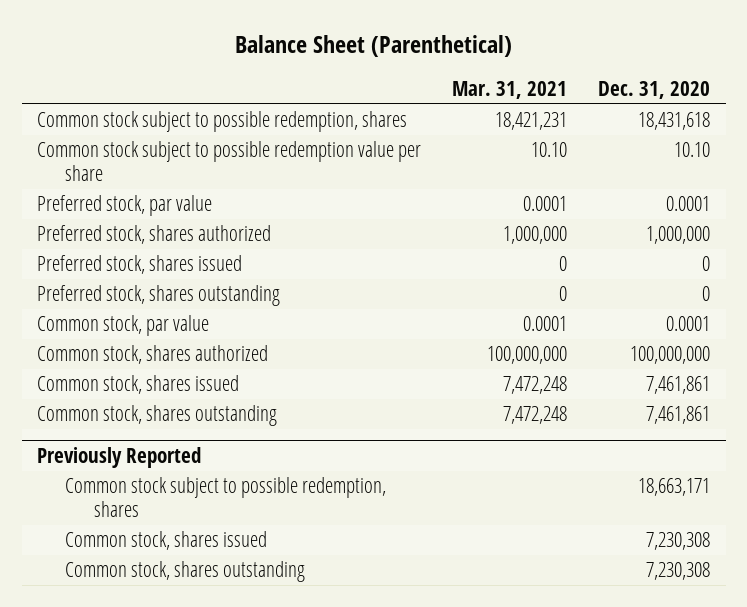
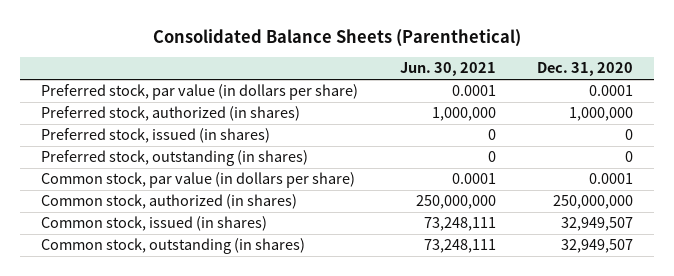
- Balance Sheet (Parenthetical)
+ Consolidated Balance Sheets (Parenthetical)
- | Mar. 31, 2021 | Dec. 31, 2020
+ | Jun. 30, 2021 | Dec. 31, 2020
- Common stock subject to possible redemption, shares | 18,421,231 | 18,431,618
- Common stock subject to possible redemption value per share | 10.10 | 10.10
- Preferred stock, par value | 0.0001 | 0.0001
- Preferred stock, shares authorized | 1,000,000 | 1,000,000
- Preferred stock, shares issued | 0 | 0
- Preferred stock, shares outstanding | 0 | 0
- Common stock, par value | 0.0001 | 0.0001
- Common stock, shares authorized | 100,000,000 | 100,000,000
- Common stock, shares issued | 7,472,248 | 7,461,861
- Common stock, shares outstanding | 7,472,248 | 7,461,861
- Previously Reported
- Common stock subject to possible redemption, shares | | 18,663,171
- Common stock, shares issued | | 7,230,308
- Common stock, shares outstanding | | 7,230,308
+ Preferred stock, par value (in dollars per share) | 0.0001 | 0.0001
+ Preferred stock, authorized (in shares) | 1,000,000 | 1,000,000
+ Preferred stock, issued (in shares) | 0 | 0
+ Preferred stock, outstanding (in shares) | 0 | 0
+ Common stock, par value (in dollars per share) | 0.0001 | 0.0001
+ Common stock, authorized (in shares) | 250,000,000 | 250,000,000
+ Common stock, issued (in shares) | 73,248,111 | 32,949,507
+ Common stock, outstanding (in shares) | 73,248,111 | 32,949,507

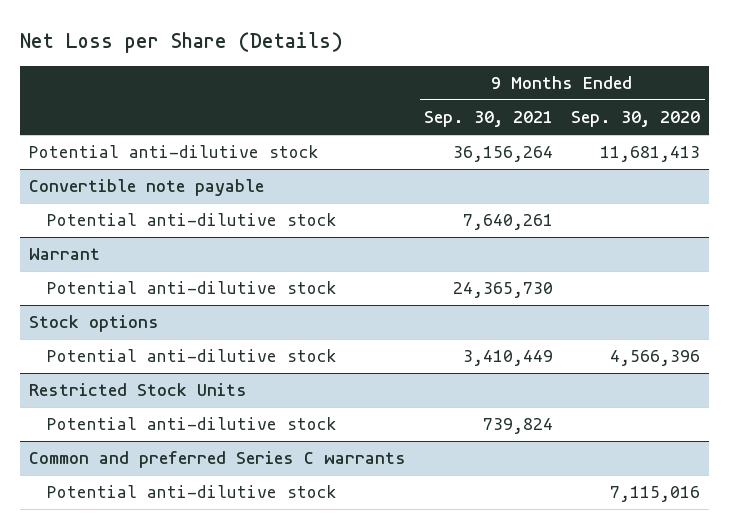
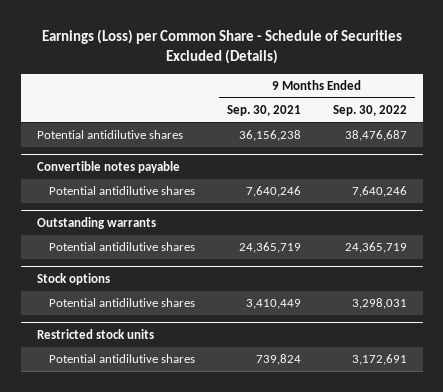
- Net Loss per Share (Details)
+ Earnings (Loss) per Common Share - Schedule of Securities Excluded (Details)
- | 9 Months Ended Sep. 30, 2021 | 9 Months Ended Sep. 30, 2020
+ | 9 Months Ended Sep. 30, 2021 | 9 Months Ended Sep. 30, 2022
- Potential anti-dilutive stock | 36,156,264 | 11,681,413
- Convertible note payable
- Potential anti-dilutive stock | 7,640,261 |
- Warrant
- Potential anti-dilutive stock | 24,365,730 |
+ Potential antidilutive shares | 36,156,238 | 38,476,687
+ Convertible notes payable
+ Potential antidilutive shares | 7,640,246 | 7,640,246
+ Outstanding warrants
+ Potential antidilutive shares | 24,365,719 | 24,365,719
@ Stock options
- Potential anti-dilutive stock | 3,410,449 | 4,566,396
- Restricted Stock Units
- Potential anti-dilutive stock | 739,824 |
- Common and preferred Series C warrants
- Potential anti-dilutive stock | | 7,115,016
@ Stock options
+ Potential antidilutive shares | 3,410,449 | 3,298,031
+ Restricted stock units
+ Potential antidilutive shares | 739,824 | 3,172,691

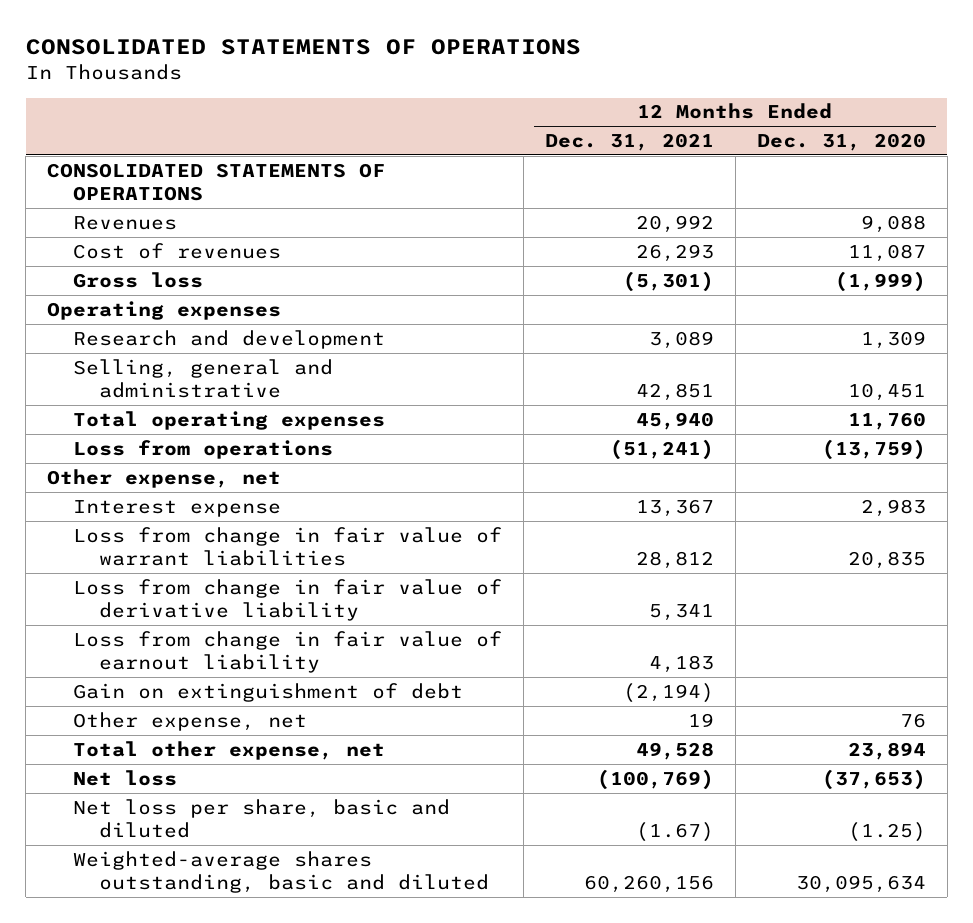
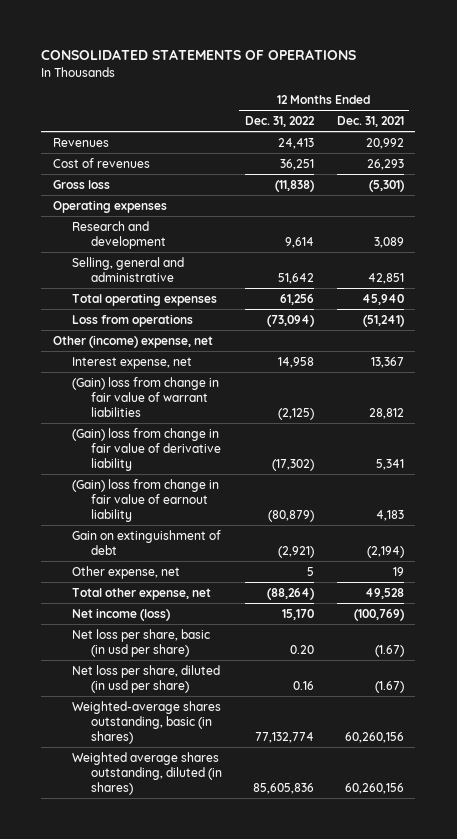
- | 12 Months Ended Dec. 31, 2021 | 12 Months Ended Dec. 31, 2020
+ | 12 Months Ended Dec. 31, 2022 | 12 Months Ended Dec. 31, 2021
- CONSOLIDATED STATEMENTS OF OPERATIONS
- Other expense, net
- Interest expense | 13,367 | 2,983
- Loss from change in fair value of warrant liabilities | 28,812 | 20,835
- Loss from change in fair value of derivative liability | 5,341 |
- Loss from change in fair value of earnout liability | 4,183 |
+ Other (income) expense, net
+ Interest expense, net | 14,958 | 13,367
+ (Gain) loss from change in fair value of warrant liabilities | (2,125) | 28,812
+ (Gain) loss from change in fair value of derivative liability | (17,302) | 5,341
+ (Gain) loss from change in fair value of earnout liability | (80,879) | 4,183
- Net loss | (100,769) | (37,653)
- Net loss per share, basic and diluted | (1.67) | (1.25)
- Weighted-average shares outstanding, basic and diluted | 60,260,156 | 30,095,634
+ Net income (loss) | 15,170 | (100,769)
+ Net loss per share, basic (in usd per share) | 0.20 | (1.67)
+ Net loss per share, diluted (in usd per share) | 0.16 | (1.67)
+ Weighted-average shares outstanding, basic (in shares) | 77,132,774 | 60,260,156
+ Weighted average shares outstanding, diluted (in shares) | 85,605,836 | 60,260,156

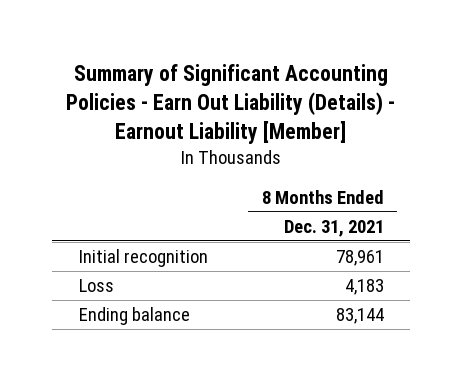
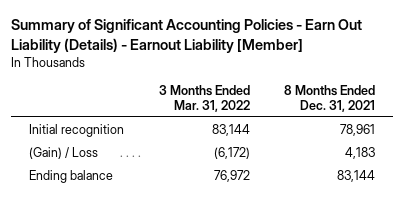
- | 8 Months Ended Dec. 31, 2021
+ | 3 Months Ended Mar. 31, 2022 | 8 Months Ended Dec. 31, 2021
- Loss | 4,183
+ (Gain) / Loss | (6,172) | 4,183

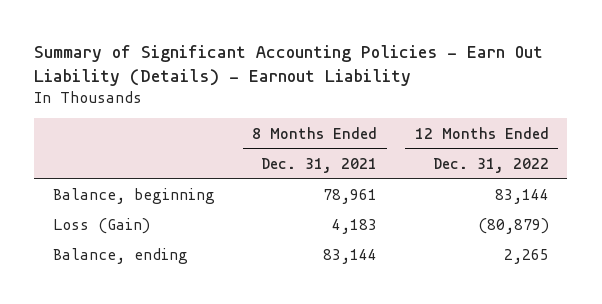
- Summary of Significant Accounting Policies - Earn Out Liability (Details) - Earnout Liability [Member]
+ Summary of Significant Accounting Policies - Earn Out Liability (Details) - Earnout Liability
- | 3 Months Ended Mar. 31, 2022 | 8 Months Ended Dec. 31, 2021
+ | 8 Months Ended Dec. 31, 2021 | 12 Months Ended Dec. 31, 2022
- Initial recognition | 83,144 | 78,961
- (Gain) / Loss | (6,172) | 4,183
- Ending balance | 76,972 | 83,144
+ Balance, beginning | 78,961 | 83,144
+ Loss (Gain) | 4,183 | (80,879)
+ Balance, ending | 83,144 | 2,265

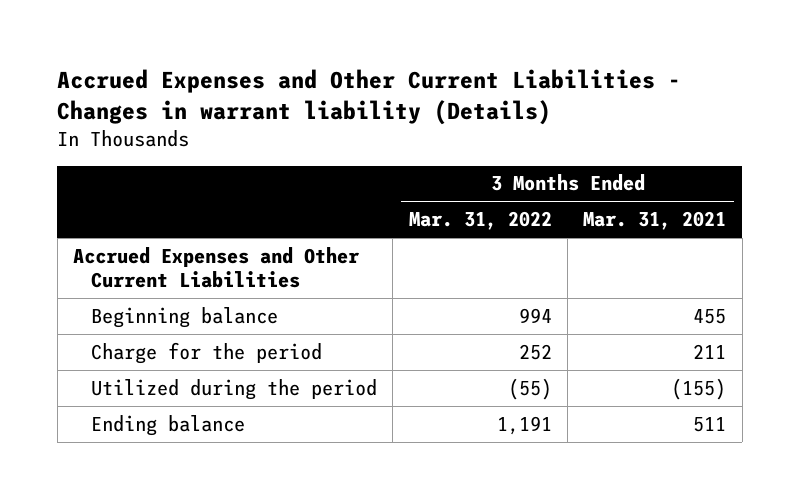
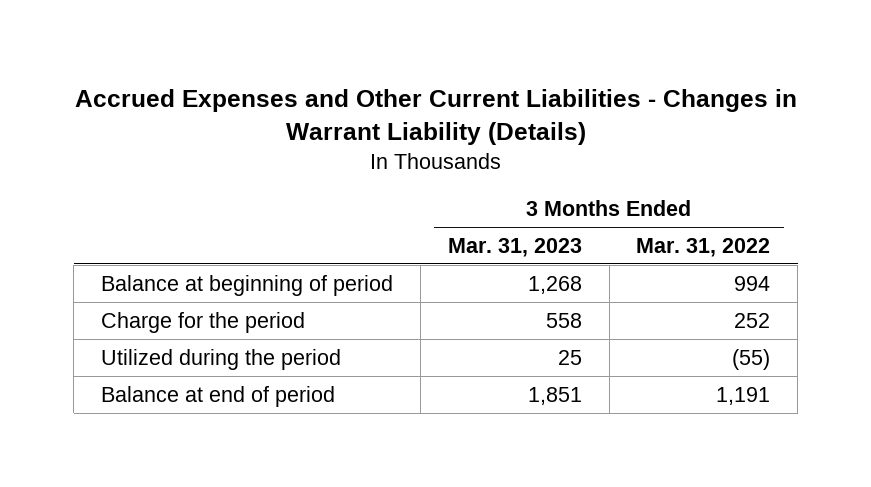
- Accrued Expenses and Other Current Liabilities - Changes in warrant liability (Details)
+ Accrued Expenses and Other Current Liabilities - Changes in Warrant Liability (Details)
- | 3 Months Ended Mar. 31, 2022 | 3 Months Ended Mar. 31, 2021
+ | 3 Months Ended Mar. 31, 2023 | 3 Months Ended Mar. 31, 2022
- Accrued Expenses and Other Current Liabilities
- Beginning balance | 994 | 455
+ Balance at beginning of period | 1,268 | 994
- Ending balance | 1,191 | 511
+ Balance at end of period | 1,851 | 1,191

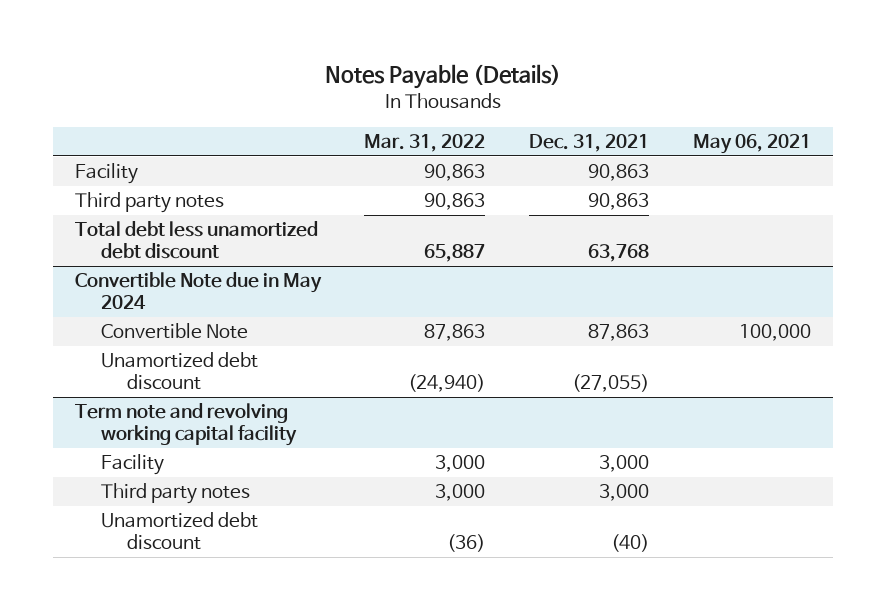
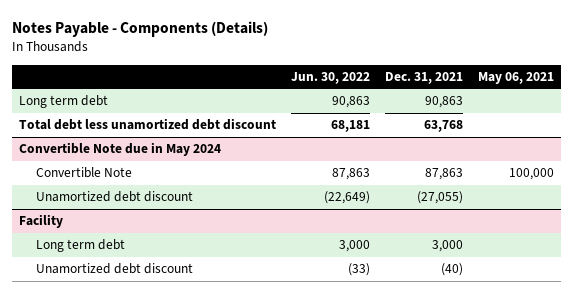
- Notes Payable (Details)
+ Notes Payable - Components (Details)
- | Mar. 31, 2022 | Dec. 31, 2021 | May 06, 2021
+ | Jun. 30, 2022 | Dec. 31, 2021 | May 06, 2021
- Facility | 90,863 | 90,863 |
- Third party notes | 90,863 | 90,863 |
+ Long term debt | 90,863 | 90,863 |
- Term note and revolving working capital facility
- Facility | 3,000 | 3,000 |
- Third party notes | 3,000 | 3,000 |
+ Facility
+ Long term debt | 3,000 | 3,000 |

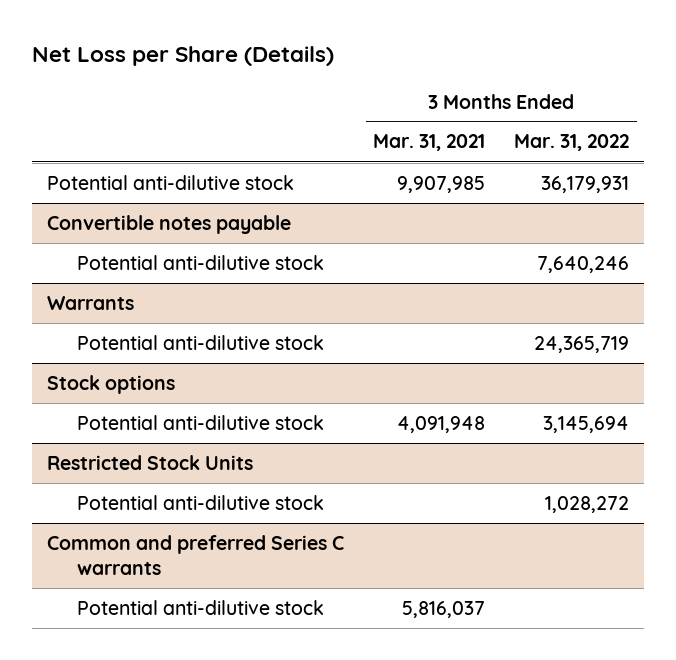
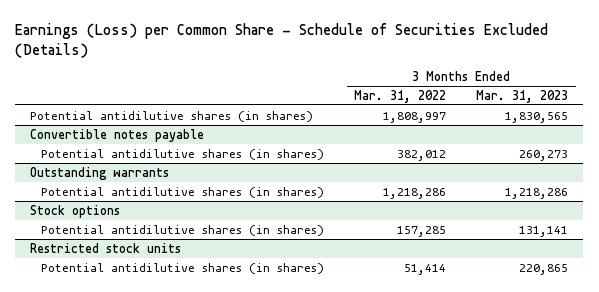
- Net Loss per Share (Details)
+ Earnings (Loss) per Common Share - Schedule of Securities Excluded (Details)
- | 3 Months Ended Mar. 31, 2021 | 3 Months Ended Mar. 31, 2022
+ | 3 Months Ended Mar. 31, 2022 | 3 Months Ended Mar. 31, 2023
- Potential anti-dilutive stock | 9,907,985 | 36,179,931
+ Potential antidilutive shares (in shares) | 1,808,997 | 1,830,565
@ Convertible notes payable
- Potential anti-dilutive stock | | 7,640,246
- Warrants
- Potential anti-dilutive stock | | 24,365,719
@ Convertible notes payable
+ Potential antidilutive shares (in shares) | 382,012 | 260,273
+ Outstanding warrants
+ Potential antidilutive shares (in shares) | 1,218,286 | 1,218,286
@ Stock options
- Potential anti-dilutive stock | 4,091,948 | 3,145,694
- Restricted Stock Units
- Potential anti-dilutive stock | | 1,028,272
- Common and preferred Series C warrants
- Potential anti-dilutive stock | 5,816,037 |
@ Stock options
+ Potential antidilutive shares (in shares) | 157,285 | 131,141
+ Restricted stock units
+ Potential antidilutive shares (in shares) | 51,414 | 220,865

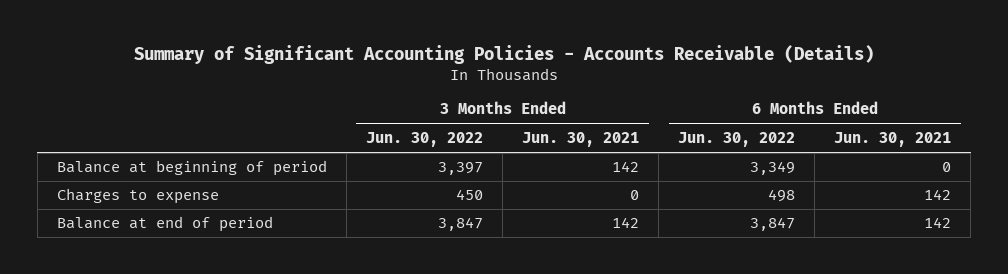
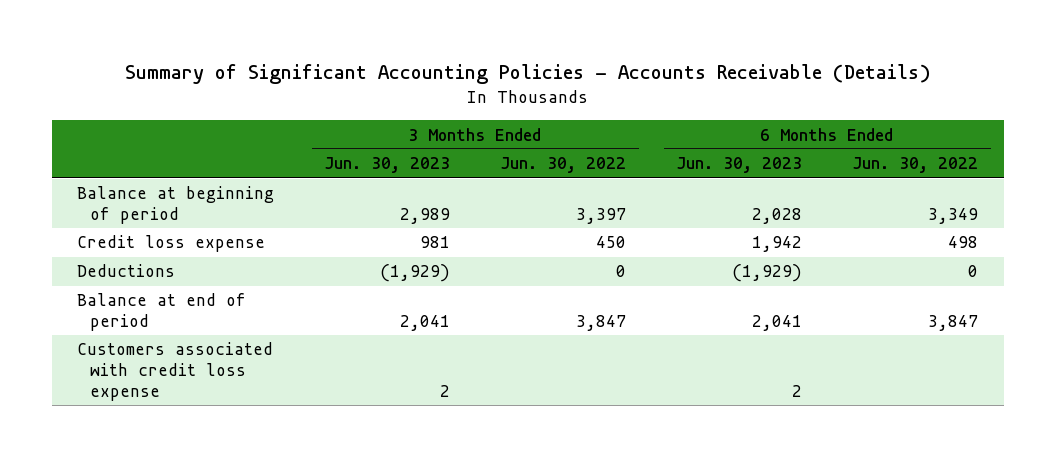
- | 3 Months Ended Jun. 30, 2022 | 3 Months Ended Jun. 30, 2021 | 6 Months Ended Jun. 30, 2022 | 6 Months Ended Jun. 30, 2021
+ | 3 Months Ended Jun. 30, 2023 | 3 Months Ended Jun. 30, 2022 | 6 Months Ended Jun. 30, 2023 | 6 Months Ended Jun. 30, 2022
- Charges to expense | 450 | 0 | 498 | 142
+ Credit loss expense | 981 | 450 | 1,942 | 498
+ Deductions | (1,929) | 0 | (1,929) | 0
+ Customers associated with credit loss expense | 2 | | 2 |

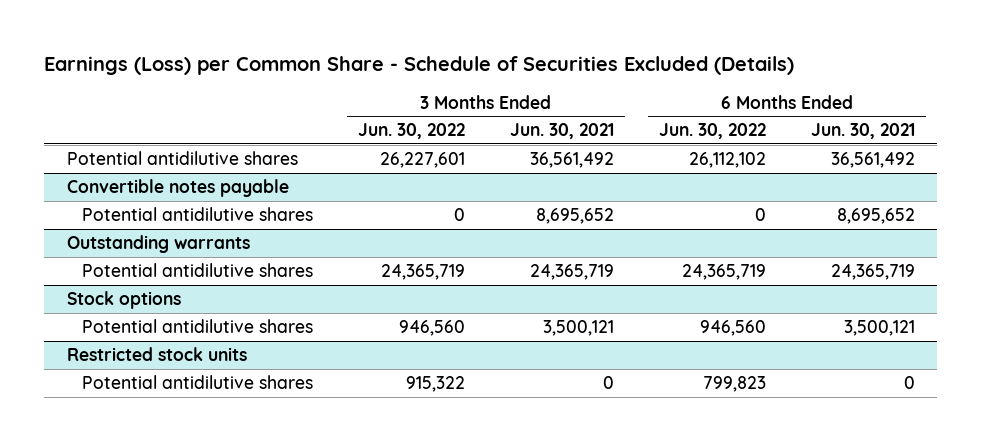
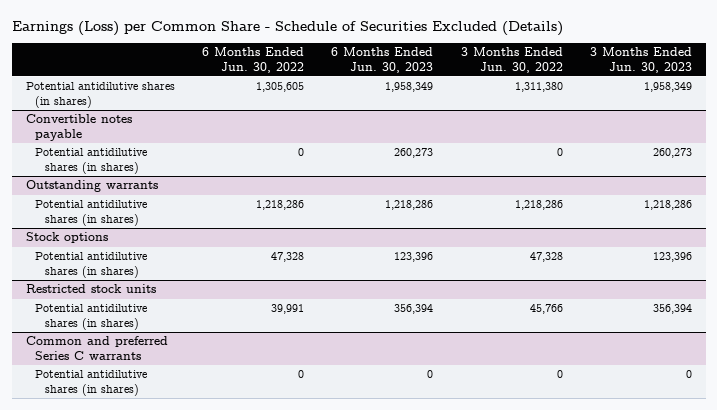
- | 3 Months Ended Jun. 30, 2022 | 3 Months Ended Jun. 30, 2021 | 6 Months Ended Jun. 30, 2022 | 6 Months Ended Jun. 30, 2021
+ | 6 Months Ended Jun. 30, 2022 | 6 Months Ended Jun. 30, 2023 | 3 Months Ended Jun. 30, 2022 | 3 Months Ended Jun. 30, 2023
- Potential antidilutive shares | 26,227,601 | 36,561,492 | 26,112,102 | 36,561,492
+ Potential antidilutive shares (in shares) | 1,305,605 | 1,958,349 | 1,311,380 | 1,958,349
@ Convertible notes payable
- Potential antidilutive shares | 0 | 8,695,652 | 0 | 8,695,652
+ Potential antidilutive shares (in shares) | 0 | 260,273 | 0 | 260,273
@ Outstanding warrants
- Potential antidilutive shares | 24,365,719 | 24,365,719 | 24,365,719 | 24,365,719
+ Potential antidilutive shares (in shares) | 1,218,286 | 1,218,286 | 1,218,286 | 1,218,286
@ Stock options
- Potential antidilutive shares | 946,560 | 3,500,121 | 946,560 | 3,500,121
+ Potential antidilutive shares (in shares) | 47,328 | 123,396 | 47,328 | 123,396
@ Restricted stock units
- Potential antidilutive shares | 915,322 | 0 | 799,823 | 0
+ Potential antidilutive shares (in shares) | 39,991 | 356,394 | 45,766 | 356,394
+ Common and preferred Series C warrants
+ Potential antidilutive shares (in shares) | 0 | 0 | 0 | 0

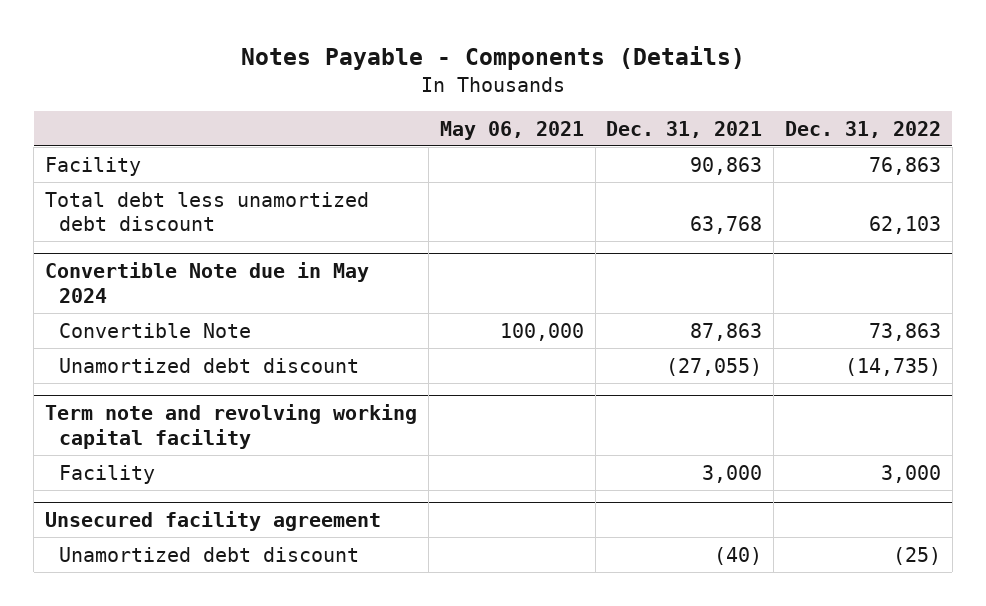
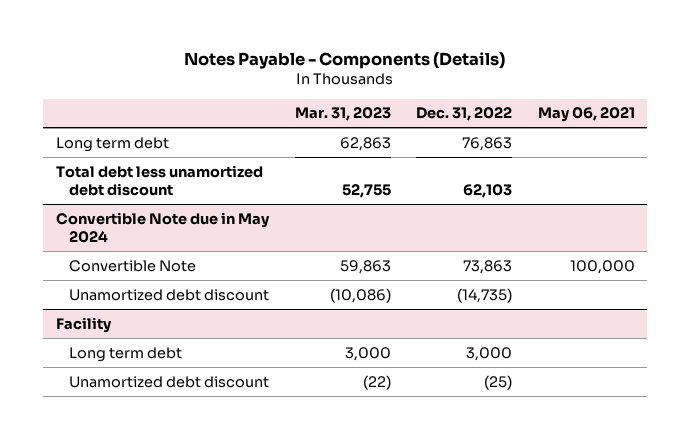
- | May 06, 2021 | Dec. 31, 2021 | Dec. 31, 2022
+ | Mar. 31, 2023 | Dec. 31, 2022 | May 06, 2021
- Facility | | 90,863 | 76,863
+ Long term debt | 62,863 | 76,863 |
- Term note and revolving working capital facility
- Facility | | 3,000 | 3,000
- Unsecured facility agreement
+ Facility
+ Long term debt | 3,000 | 3,000 |

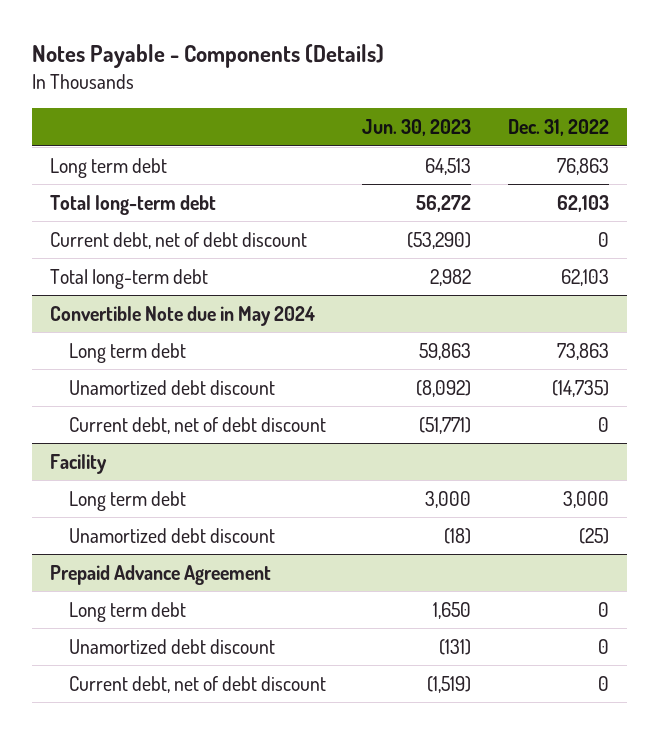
- | Mar. 31, 2023 | Dec. 31, 2022 | May 06, 2021
+ | Jun. 30, 2023 | Dec. 31, 2022
- Total debt less unamortized debt discount | 52,755 | 62,103 |
+ Total long-term debt | 56,272 | 62,103
+ Current debt, net of debt discount | (53,290) | 0
+ Total long-term debt | 2,982 | 62,103
@ Convertible Note due in May 2024
- Convertible Note | 59,863 | 73,863 | 100,000
+ Long term debt | 59,863 | 73,863
+ Current debt, net of debt discount | (51,771) | 0
+ Prepaid Advance Agreement
+ Long term debt | 1,650 | 0
+ Unamortized debt discount | (131) | 0
+ Current debt, net of debt discount | (1,519) | 0

